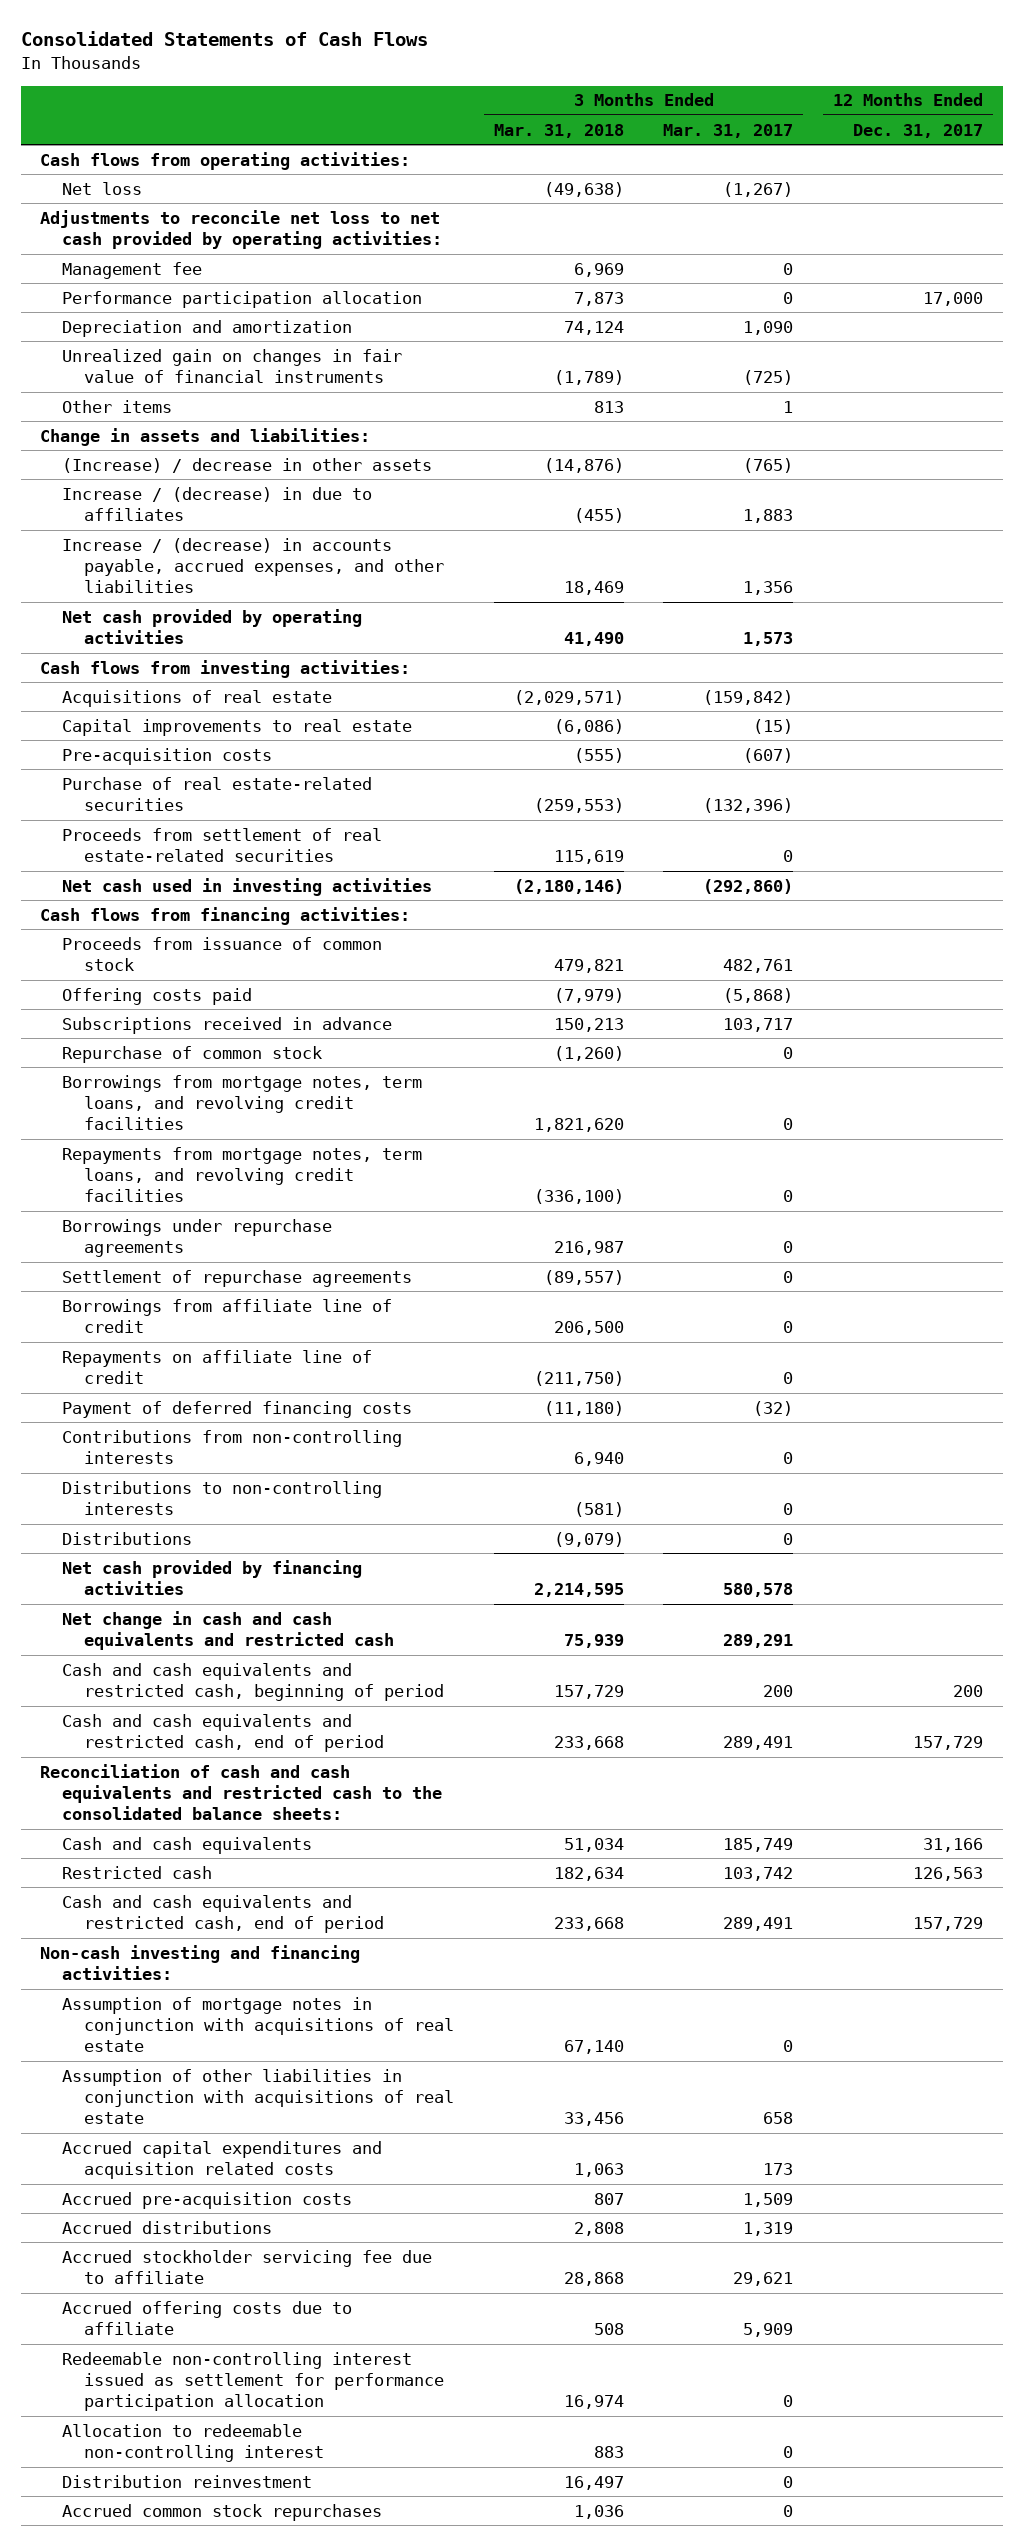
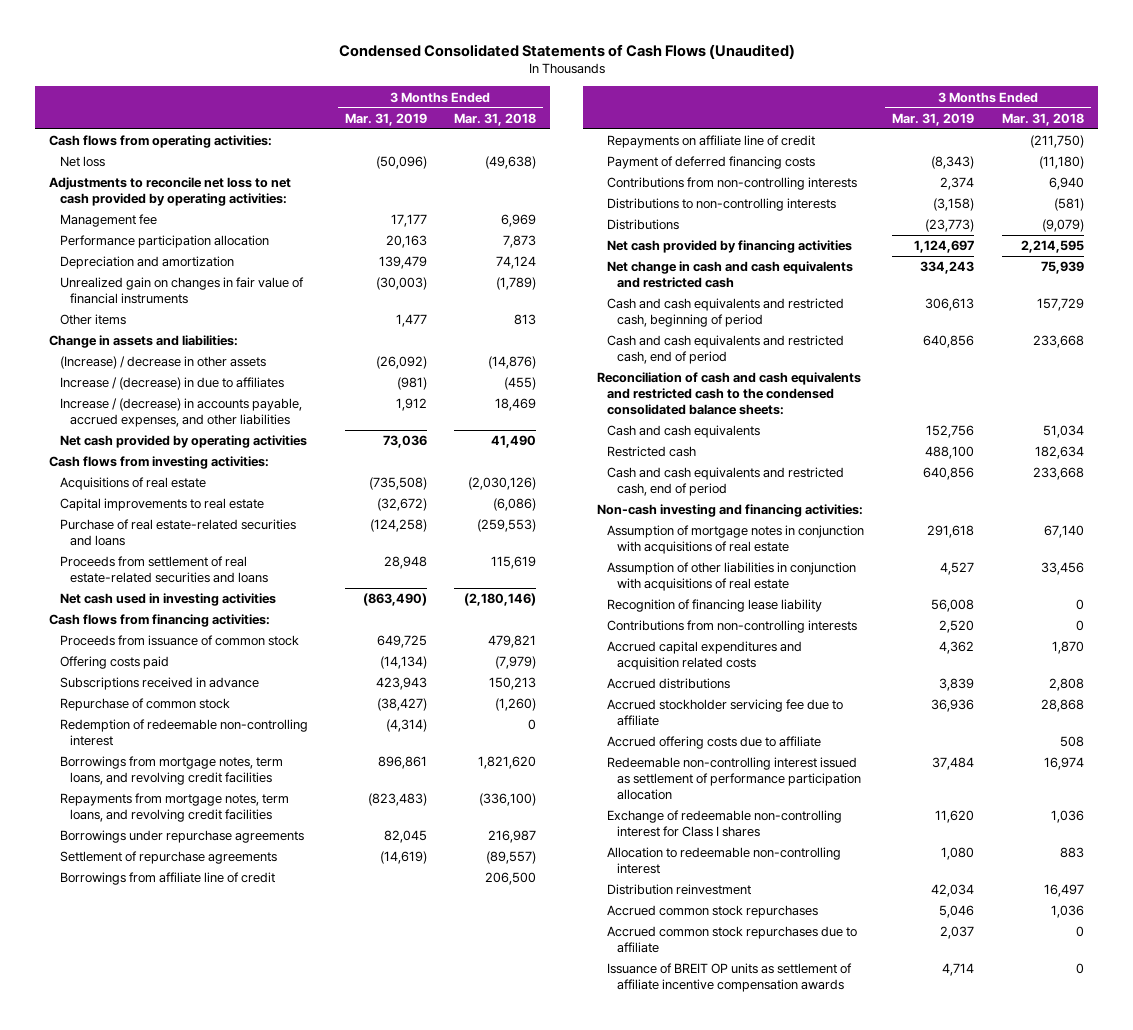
- Consolidated Statements of Cash Flows
+ Condensed Consolidated Statements of Cash Flows (Unaudited)
- | 3 Months Ended Mar. 31, 2018 | 3 Months Ended Mar. 31, 2017 | 12 Months Ended Dec. 31, 2017
+ | 3 Months Ended Mar. 31, 2019 | 3 Months Ended Mar. 31, 2018
- Acquisitions of real estate | (2,029,571) | (159,842) |
+ Acquisitions of real estate | (735,508) | (2,030,126)
- Pre-acquisition costs | (555) | (607) |
- Purchase of real estate-related securities | (259,553) | (132,396) |
- Proceeds from settlement of real estate-related securities | 115,619 | 0 |
+ Purchase of real estate-related securities and loans | (124,258) | (259,553)
+ Proceeds from settlement of real estate-related securities and loans | 28,948 | 115,619
+ Redemption of redeemable non-controlling interest | (4,314) | 0
- Reconciliation of cash and cash equivalents and restricted cash to the consolidated balance sheets:
+ Reconciliation of cash and cash equivalents and restricted cash to the condensed consolidated balance sheets:
- Accrued capital expenditures and acquisition related costs | 1,063 | 173 |
- Accrued pre-acquisition costs | 807 | 1,509 |
+ Recognition of financing lease liability | 56,008 | 0
+ Contributions from non-controlling interests | 2,520 | 0
+ Accrued capital expenditures and acquisition related costs | 4,362 | 1,870
- Redeemable non-controlling interest issued as settlement for performance participation allocation | 16,974 | 0 |
+ Redeemable non-controlling interest issued as settlement of performance participation allocation | 37,484 | 16,974
+ Exchange of redeemable non-controlling interest for Class I shares | 11,620 | 1,036
+ Accrued common stock repurchases due to affiliate | 2,037 | 0
+ Issuance of BREIT OP units as settlement of affiliate incentive compensation awards | 4,714 | 0

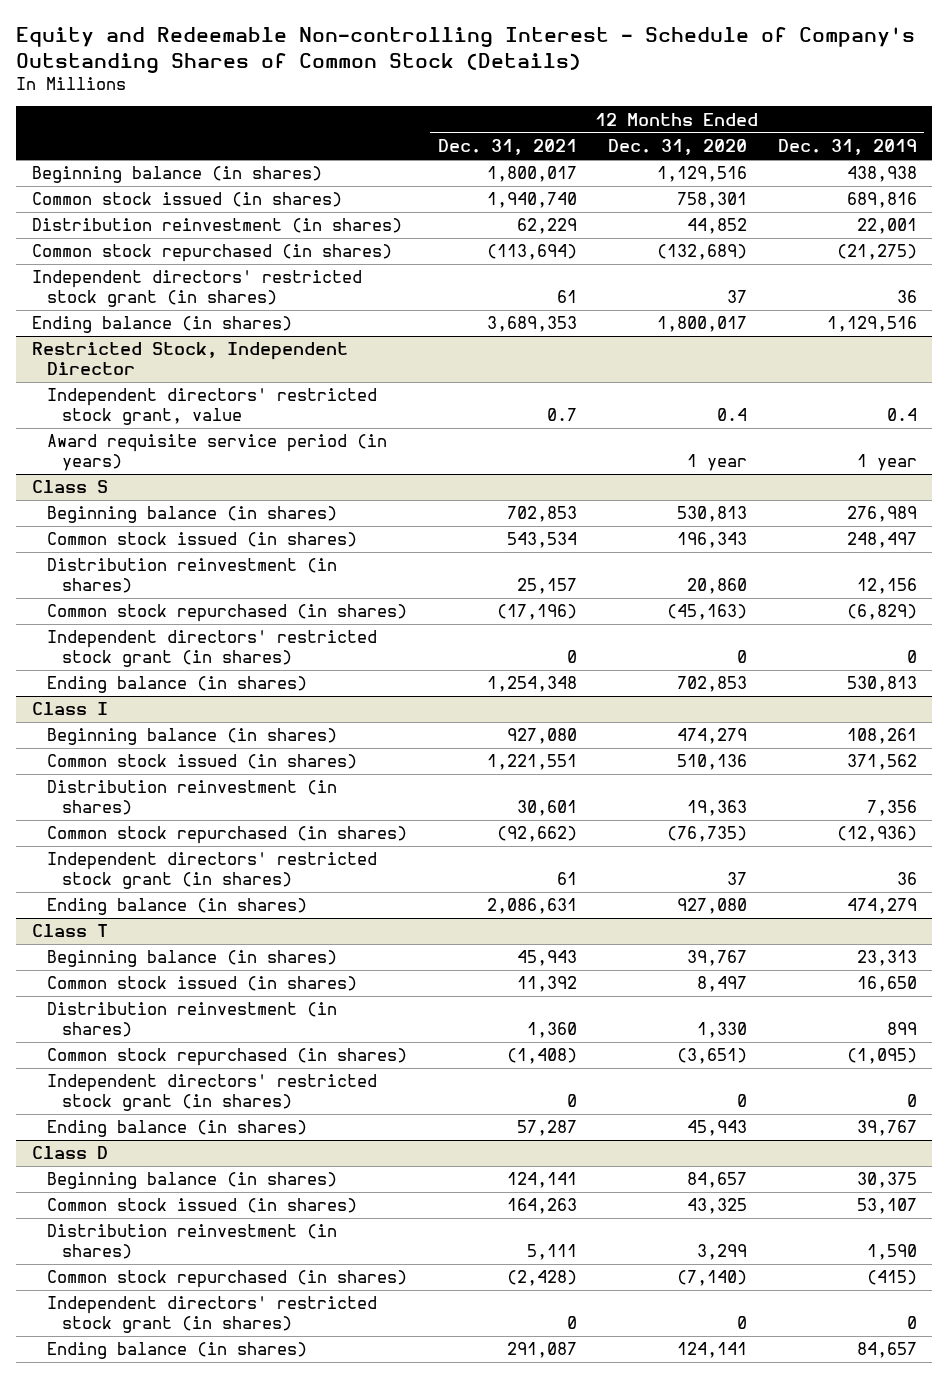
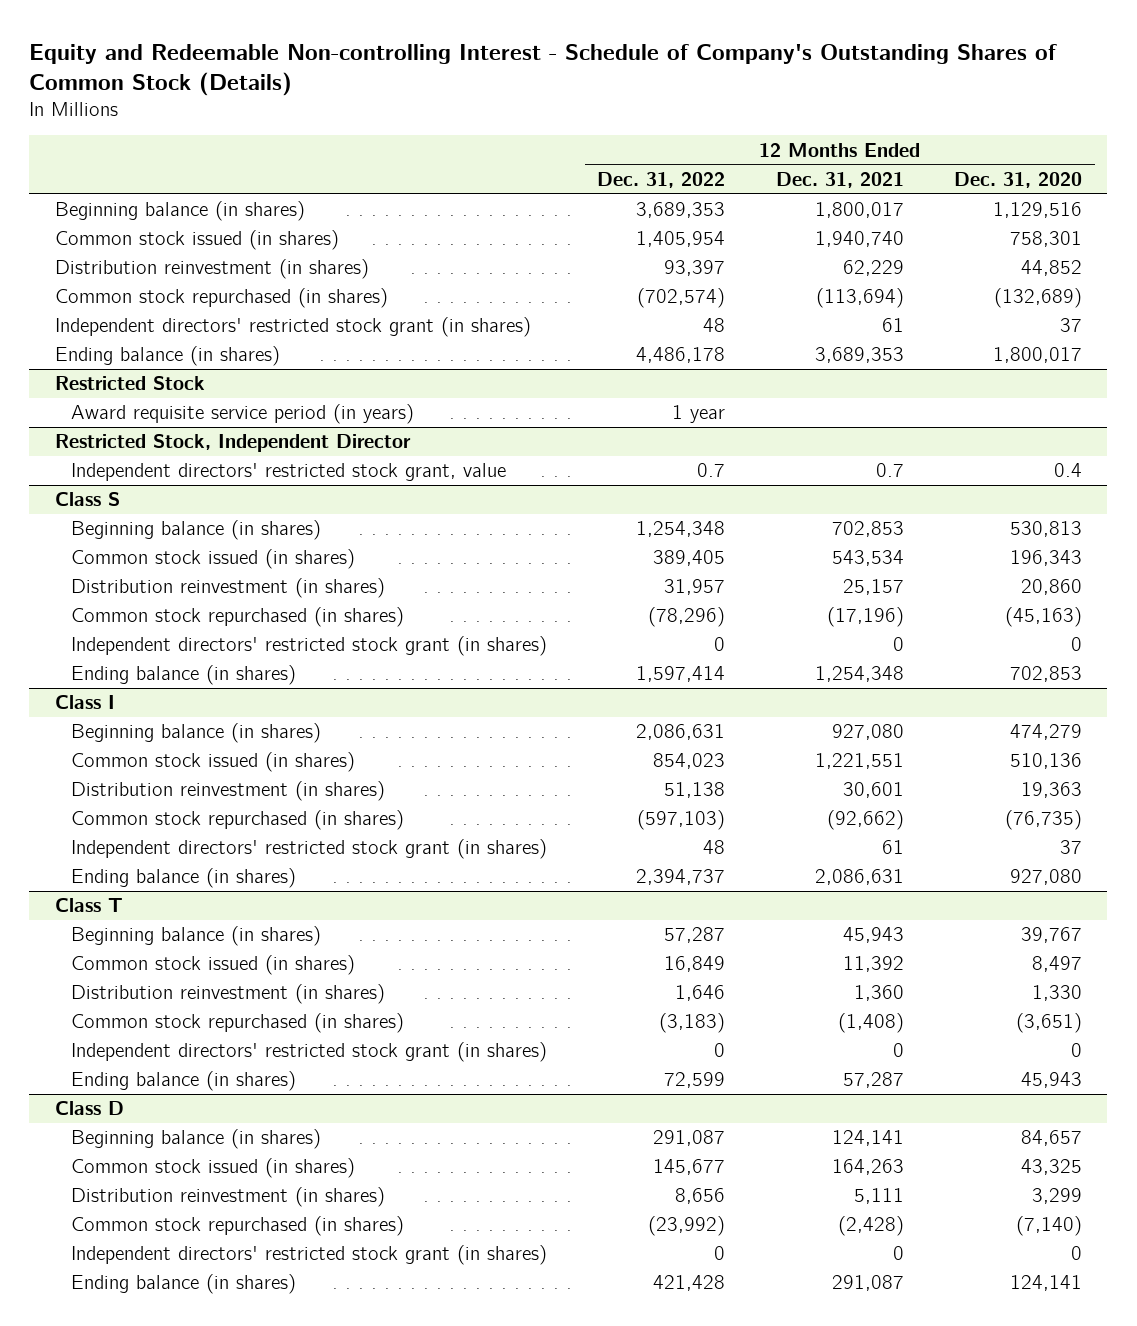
- | 12 Months Ended Dec. 31, 2021 | 12 Months Ended Dec. 31, 2020 | 12 Months Ended Dec. 31, 2019
+ | 12 Months Ended Dec. 31, 2022 | 12 Months Ended Dec. 31, 2021 | 12 Months Ended Dec. 31, 2020
+ Restricted Stock
+ Award requisite service period (in years) | 1 year | |
@ Restricted Stock, Independent Director
- Award requisite service period (in years) | | 1 year | 1 year

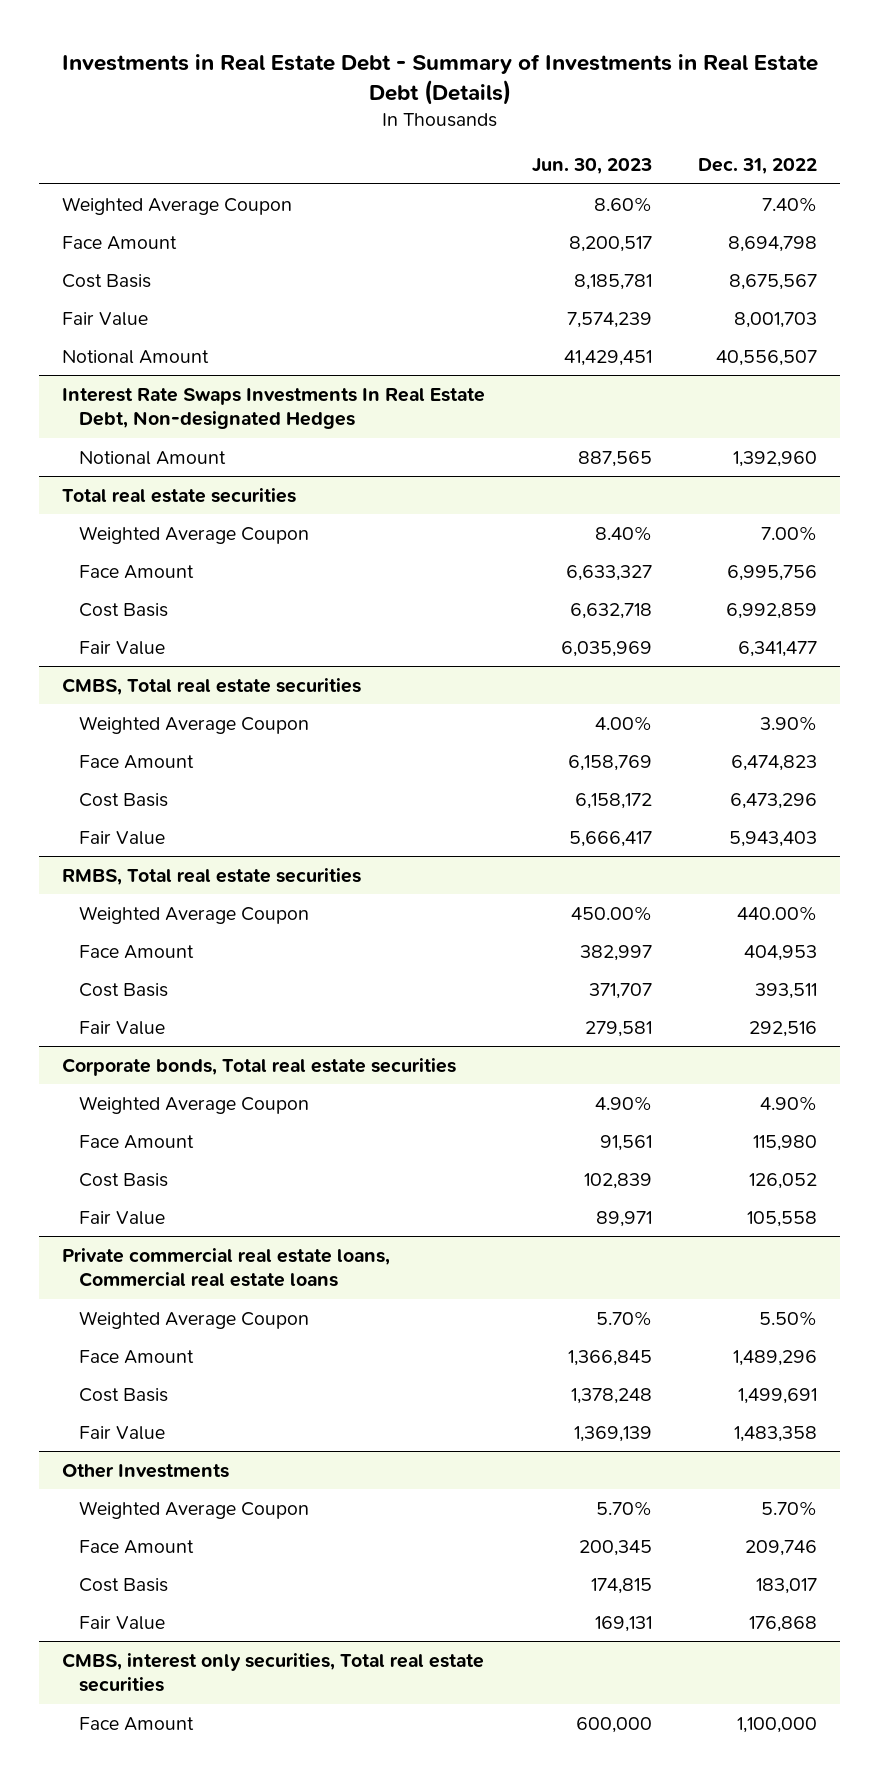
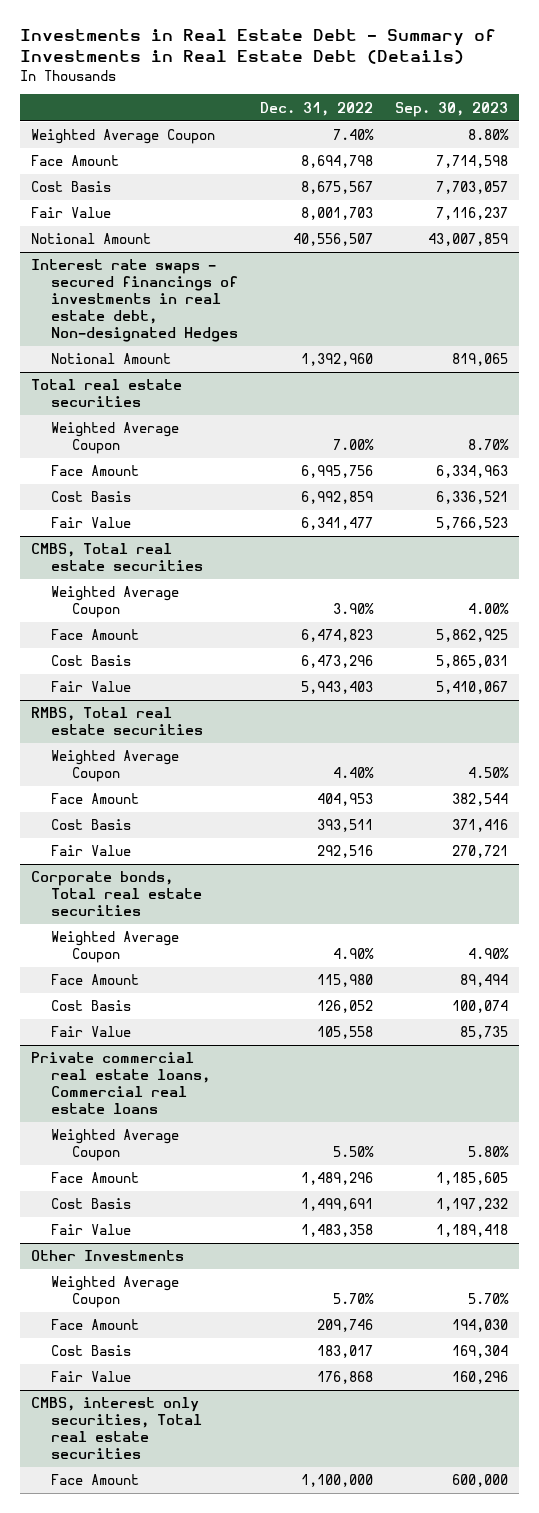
- | Jun. 30, 2023 | Dec. 31, 2022
+ | Dec. 31, 2022 | Sep. 30, 2023
- Interest Rate Swaps Investments In Real Estate Debt, Non-designated Hedges
+ Interest rate swaps - secured financings of investments in real estate debt, Non-designated Hedges
@ RMBS, Total real estate securities
- Weighted Average Coupon | 450.00% | 440.00%
+ Weighted Average Coupon | 4.40% | 4.50%

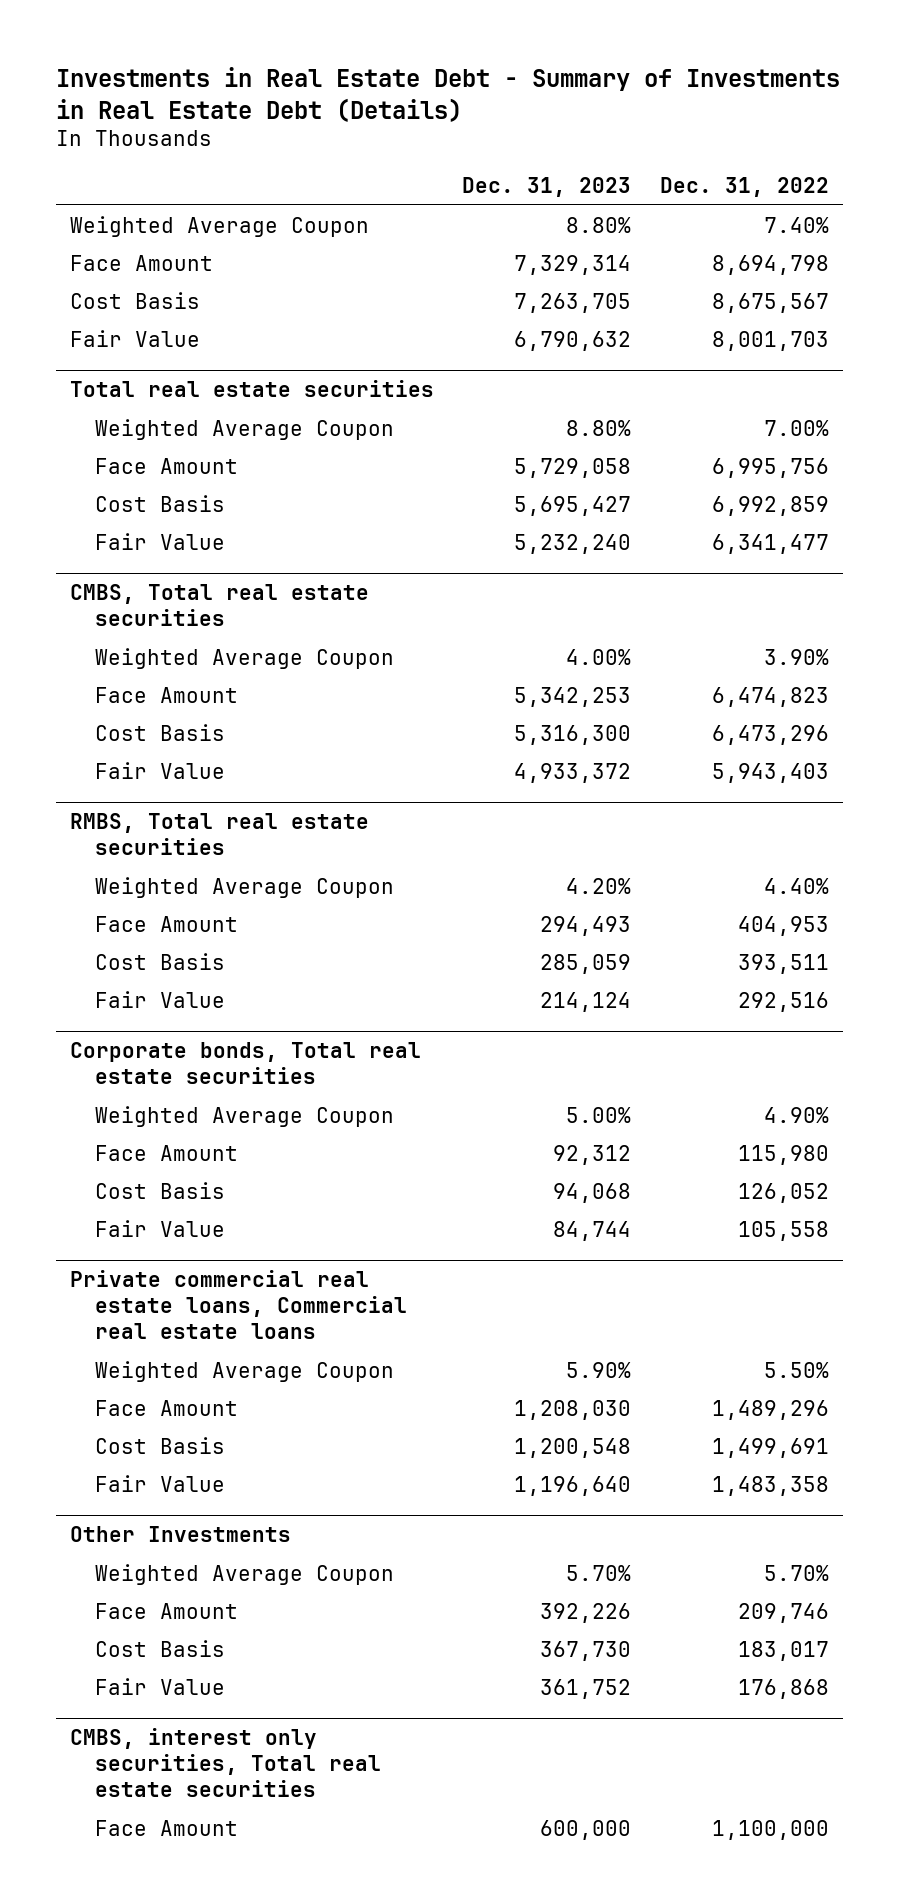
- | Dec. 31, 2022 | Sep. 30, 2023
+ | Dec. 31, 2023 | Dec. 31, 2022
- Notional Amount | 40,556,507 | 43,007,859
- Interest rate swaps - secured financings of investments in real estate debt, Non-designated Hedges
- Notional Amount | 1,392,960 | 819,065

